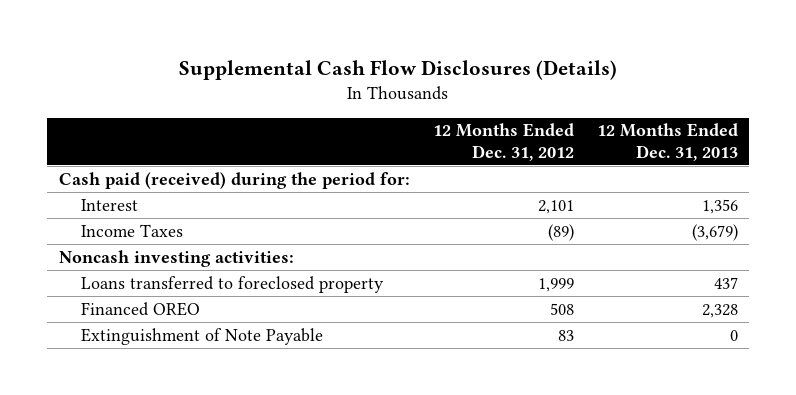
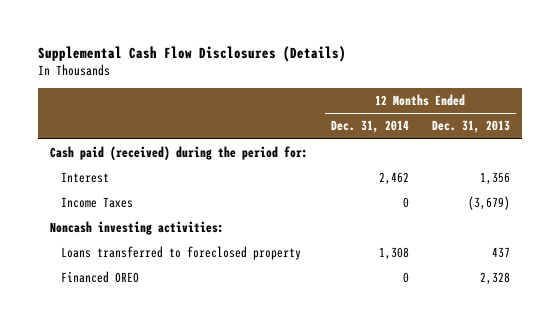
- | 12 Months Ended Dec. 31, 2012 | 12 Months Ended Dec. 31, 2013
+ | 12 Months Ended Dec. 31, 2014 | 12 Months Ended Dec. 31, 2013
- Extinguishment of Note Payable | 83 | 0

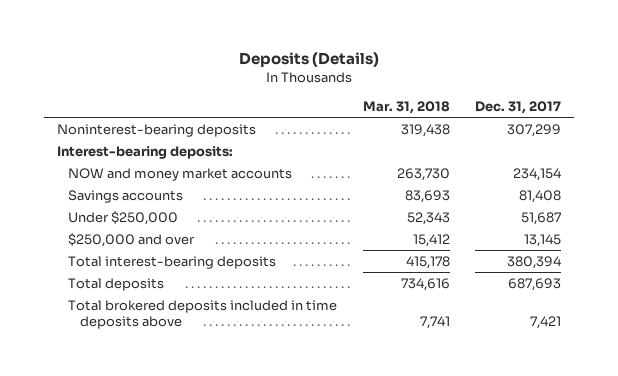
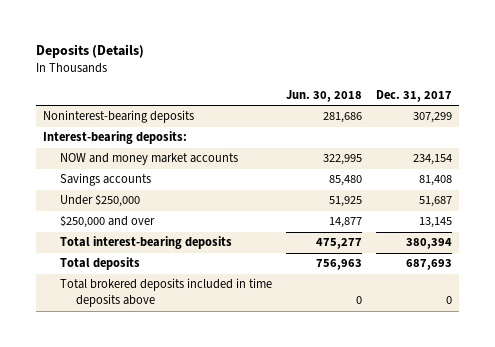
- | Mar. 31, 2018 | Dec. 31, 2017
+ | Jun. 30, 2018 | Dec. 31, 2017
- Total brokered deposits included in time deposits above | 7,741 | 7,421
+ Total brokered deposits included in time deposits above | 0 | 0

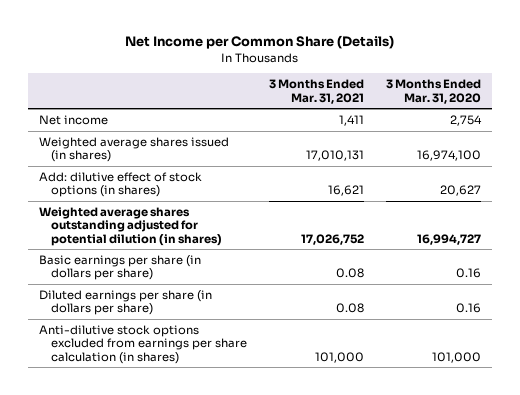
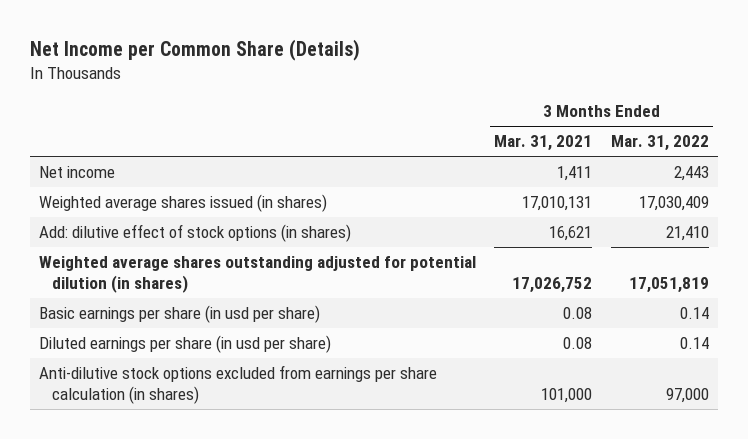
- | 3 Months Ended Mar. 31, 2021 | 3 Months Ended Mar. 31, 2020
+ | 3 Months Ended Mar. 31, 2021 | 3 Months Ended Mar. 31, 2022
- Basic earnings per share (in dollars per share) | 0.08 | 0.16
- Diluted earnings per share (in dollars per share) | 0.08 | 0.16
+ Basic earnings per share (in usd per share) | 0.08 | 0.14
+ Diluted earnings per share (in usd per share) | 0.08 | 0.14

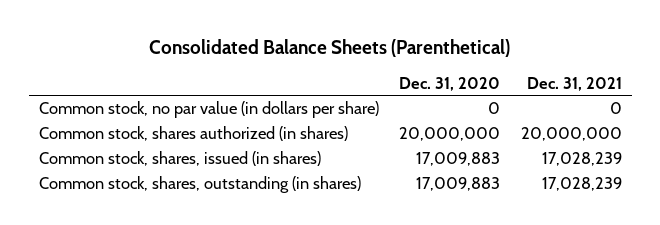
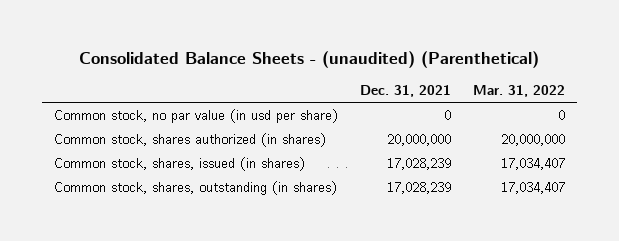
- Consolidated Balance Sheets (Parenthetical)
+ Consolidated Balance Sheets - (unaudited) (Parenthetical)
- | Dec. 31, 2020 | Dec. 31, 2021
+ | Dec. 31, 2021 | Mar. 31, 2022
- Common stock, no par value (in dollars per share) | 0 | 0
+ Common stock, no par value (in usd per share) | 0 | 0

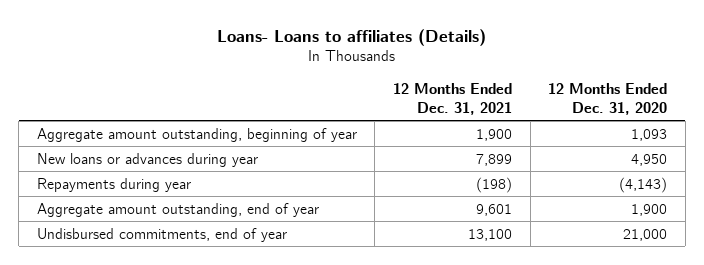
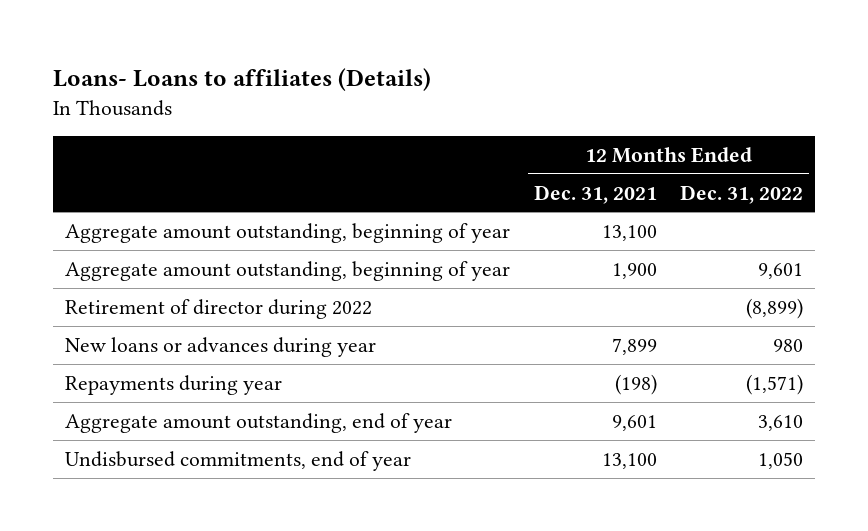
- | 12 Months Ended Dec. 31, 2021 | 12 Months Ended Dec. 31, 2020
+ | 12 Months Ended Dec. 31, 2021 | 12 Months Ended Dec. 31, 2022
+ Aggregate amount outstanding, beginning of year | 13,100 |
+ Retirement of director during 2022 | | (8,899)

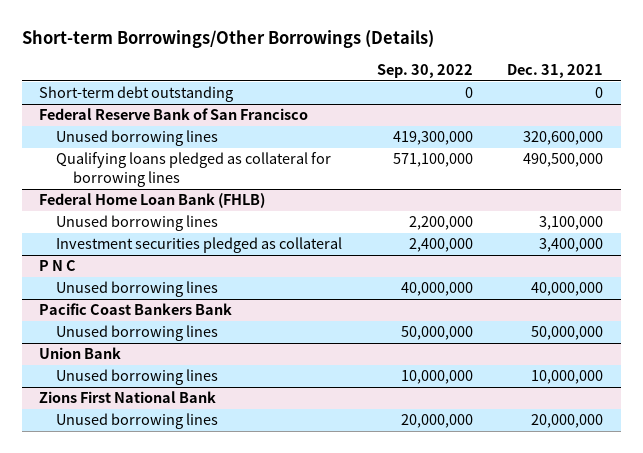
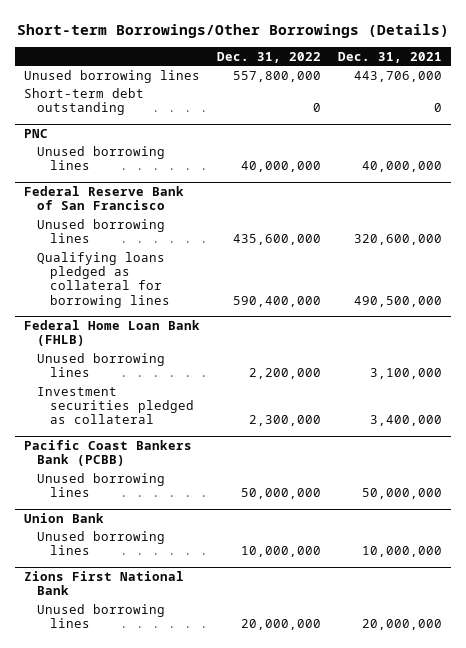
- | Sep. 30, 2022 | Dec. 31, 2021
+ | Dec. 31, 2022 | Dec. 31, 2021
+ Unused borrowing lines | 557,800,000 | 443,706,000
+ PNC
+ Unused borrowing lines | 40,000,000 | 40,000,000
- P N C
- Unused borrowing lines | 40,000,000 | 40,000,000
- Pacific Coast Bankers Bank
+ Pacific Coast Bankers Bank (PCBB)

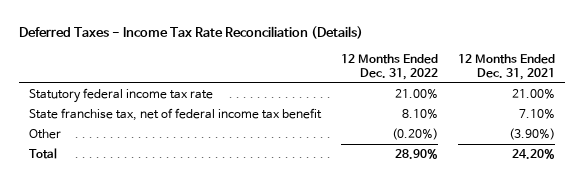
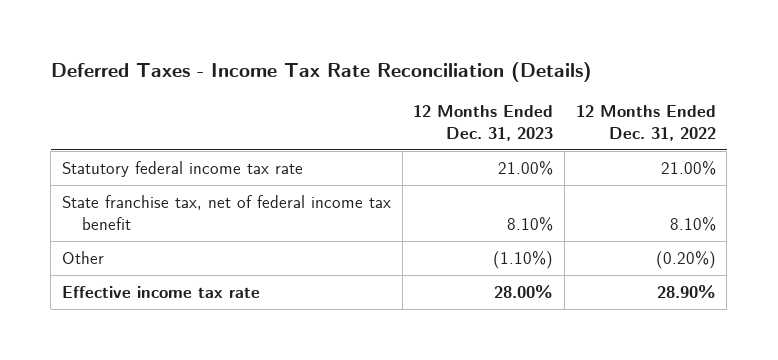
- | 12 Months Ended Dec. 31, 2022 | 12 Months Ended Dec. 31, 2021
+ | 12 Months Ended Dec. 31, 2023 | 12 Months Ended Dec. 31, 2022
- Total | 28.90% | 24.20%
+ Effective income tax rate | 28.00% | 28.90%

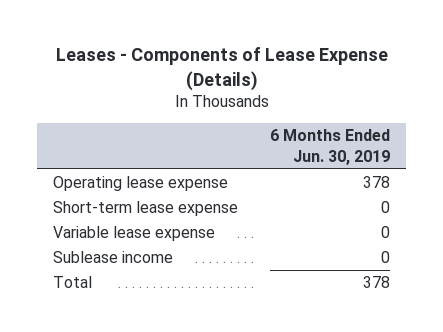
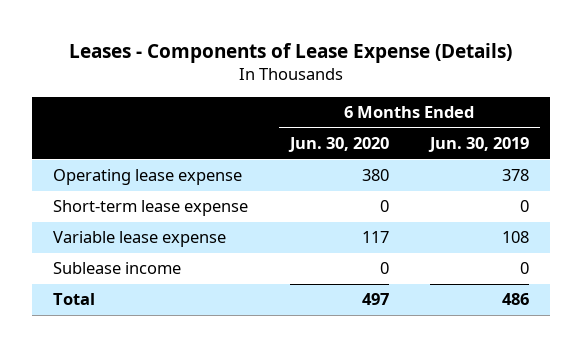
- | 6 Months Ended Jun. 30, 2019
+ | 6 Months Ended Jun. 30, 2020 | 6 Months Ended Jun. 30, 2019
- Variable lease expense | 0
+ Variable lease expense | 117 | 108
- Total | 378
+ Total | 497 | 486

